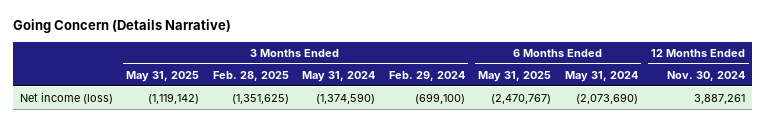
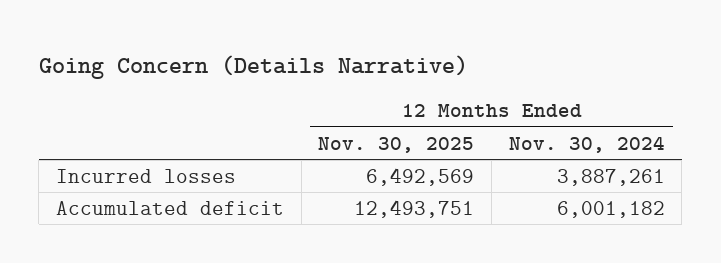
- | 3 Months Ended May 31, 2025 | 3 Months Ended Feb. 28, 2025 | 3 Months Ended May 31, 2024 | 3 Months Ended Feb. 29, 2024 | 6 Months Ended May 31, 2025 | 6 Months Ended May 31, 2024 | 12 Months Ended Nov. 30, 2024
+ | 12 Months Ended Nov. 30, 2025 | 12 Months Ended Nov. 30, 2024
- Net income (loss) | (1,119,142) | (1,351,625) | (1,374,590) | (699,100) | (2,470,767) | (2,073,690) | 3,887,261
+ Incurred losses | 6,492,569 | 3,887,261
+ Accumulated deficit | 12,493,751 | 6,001,182

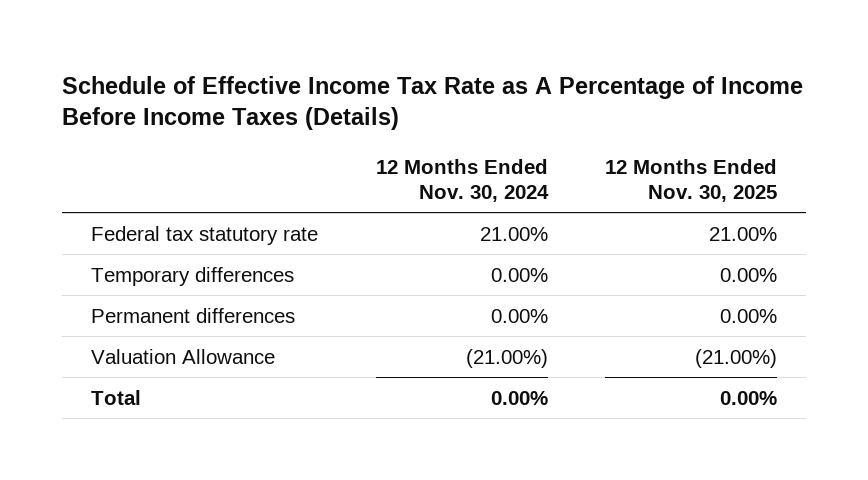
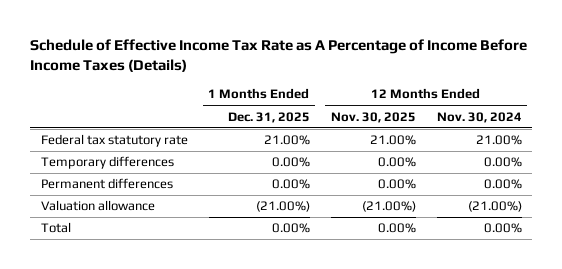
- | 12 Months Ended Nov. 30, 2024 | 12 Months Ended Nov. 30, 2025
+ | 1 Months Ended Dec. 31, 2025 | 12 Months Ended Nov. 30, 2025 | 12 Months Ended Nov. 30, 2024
- Valuation Allowance | (21.00%) | (21.00%)
+ Valuation allowance | (21.00%) | (21.00%) | (21.00%)

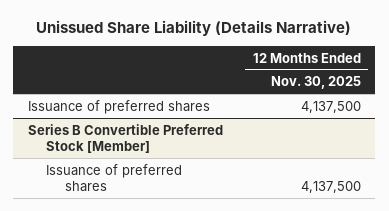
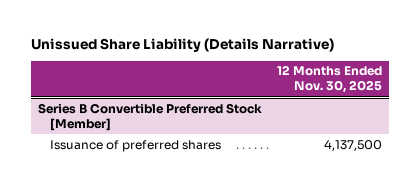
- Issuance of preferred shares | 4,137,500

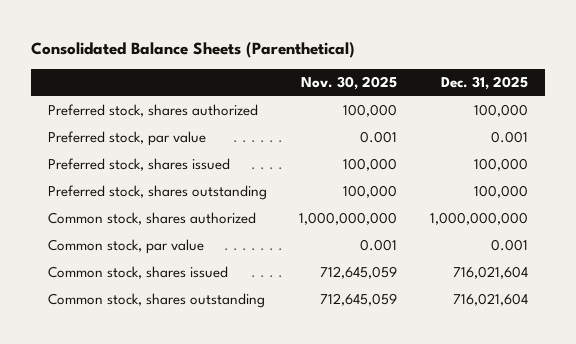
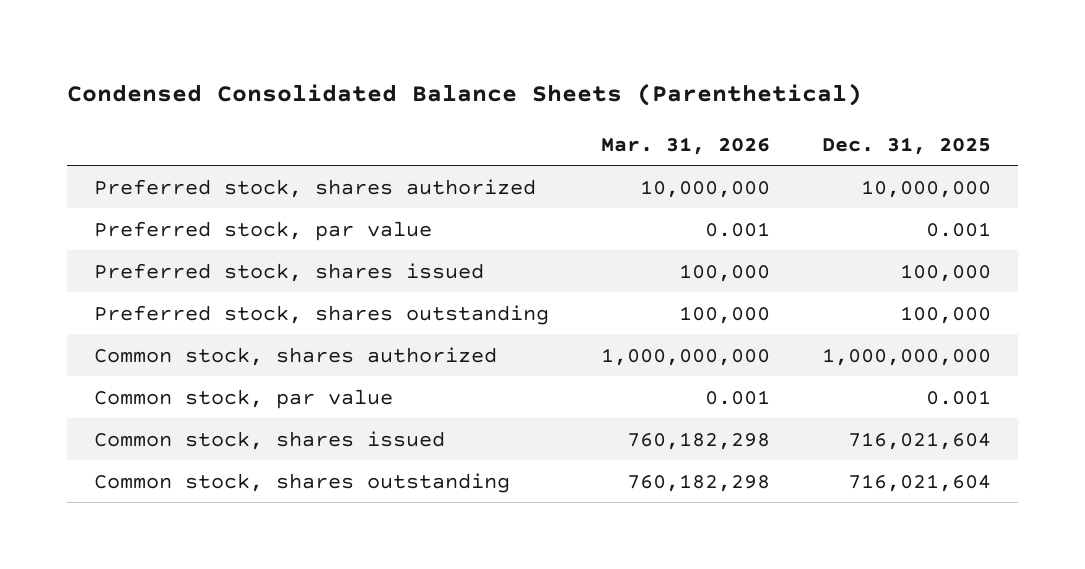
- Consolidated Balance Sheets (Parenthetical)
+ Condensed Consolidated Balance Sheets (Parenthetical)
- | Nov. 30, 2025 | Dec. 31, 2025
+ | Mar. 31, 2026 | Dec. 31, 2025
- Preferred stock, shares authorized | 100,000 | 100,000
+ Preferred stock, shares authorized | 10,000,000 | 10,000,000

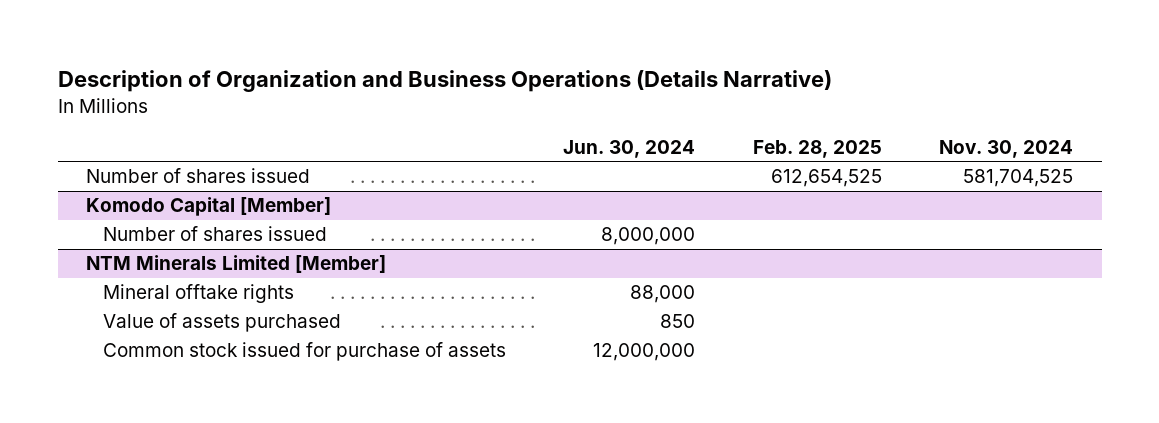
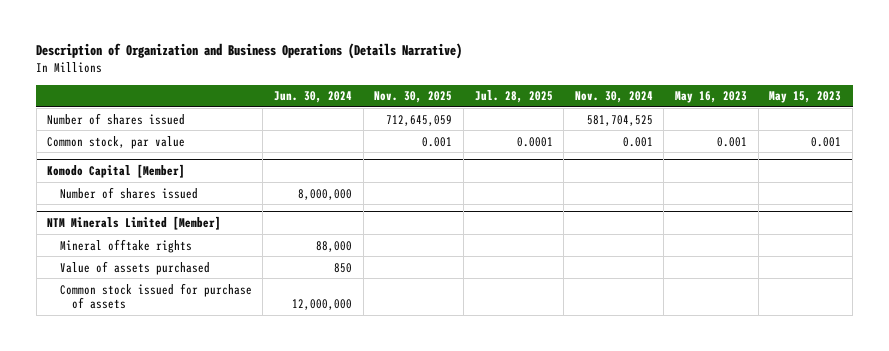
- | Jun. 30, 2024 | Feb. 28, 2025 | Nov. 30, 2024
+ | Jun. 30, 2024 | Nov. 30, 2025 | Jul. 28, 2025 | Nov. 30, 2024 | May 16, 2023 | May 15, 2023
+ Common stock, par value | | 0.001 | 0.0001 | 0.001 | 0.001 | 0.001

